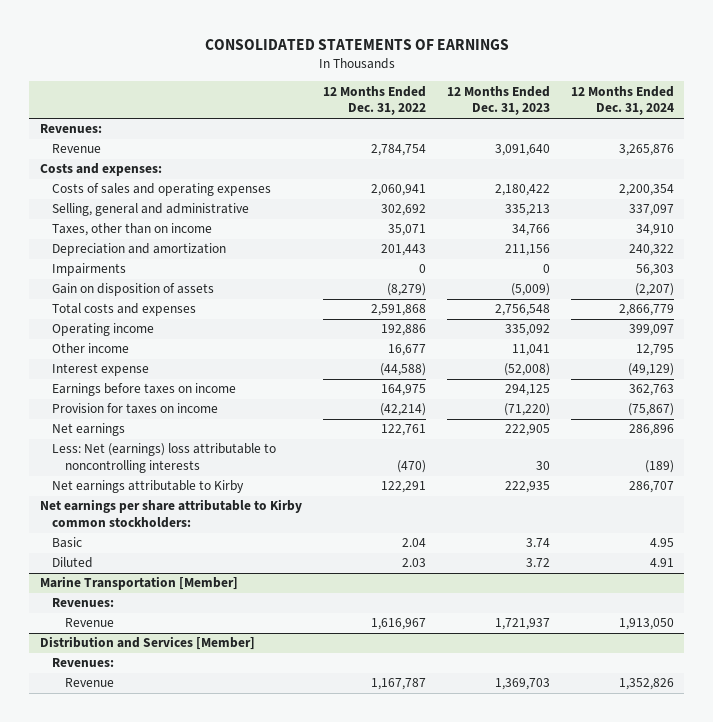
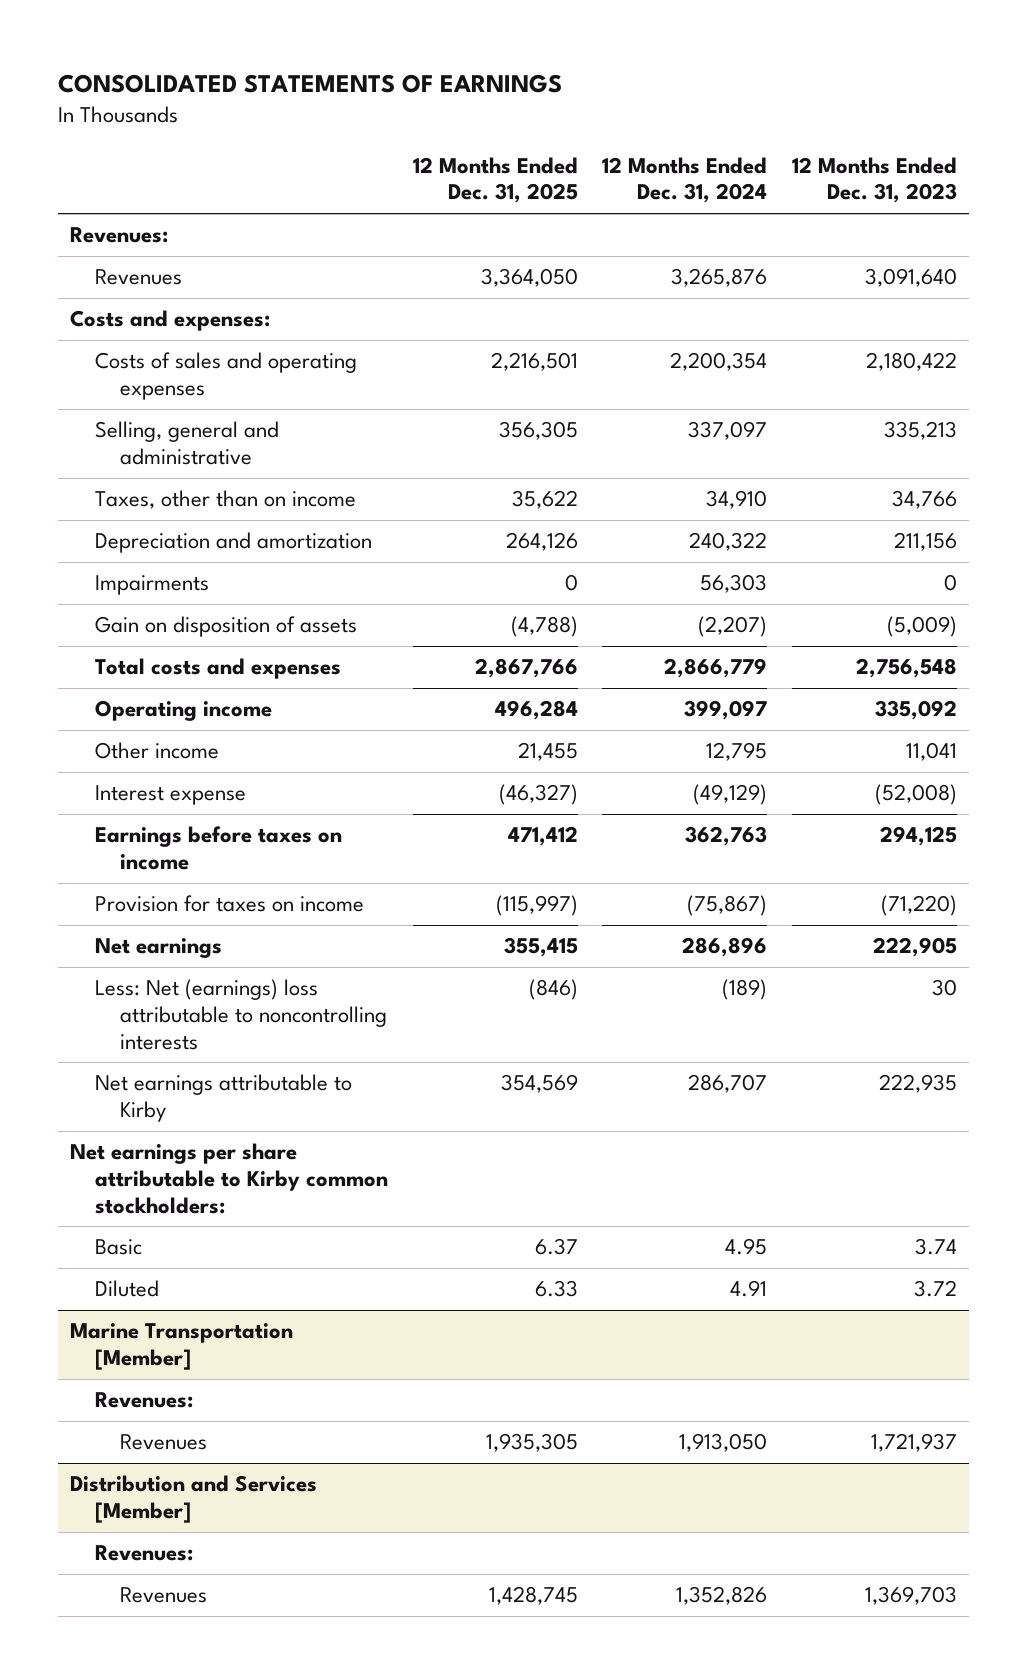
- | 12 Months Ended Dec. 31, 2022 | 12 Months Ended Dec. 31, 2023 | 12 Months Ended Dec. 31, 2024
+ | 12 Months Ended Dec. 31, 2025 | 12 Months Ended Dec. 31, 2024 | 12 Months Ended Dec. 31, 2023
- Revenue | 2,784,754 | 3,091,640 | 3,265,876
+ Revenues | 3,364,050 | 3,265,876 | 3,091,640
@ Marine Transportation [Member]
- Revenue | 1,616,967 | 1,721,937 | 1,913,050
+ Revenues | 1,935,305 | 1,913,050 | 1,721,937
@ Distribution and Services [Member]
- Revenue | 1,167,787 | 1,369,703 | 1,352,826
+ Revenues | 1,428,745 | 1,352,826 | 1,369,703

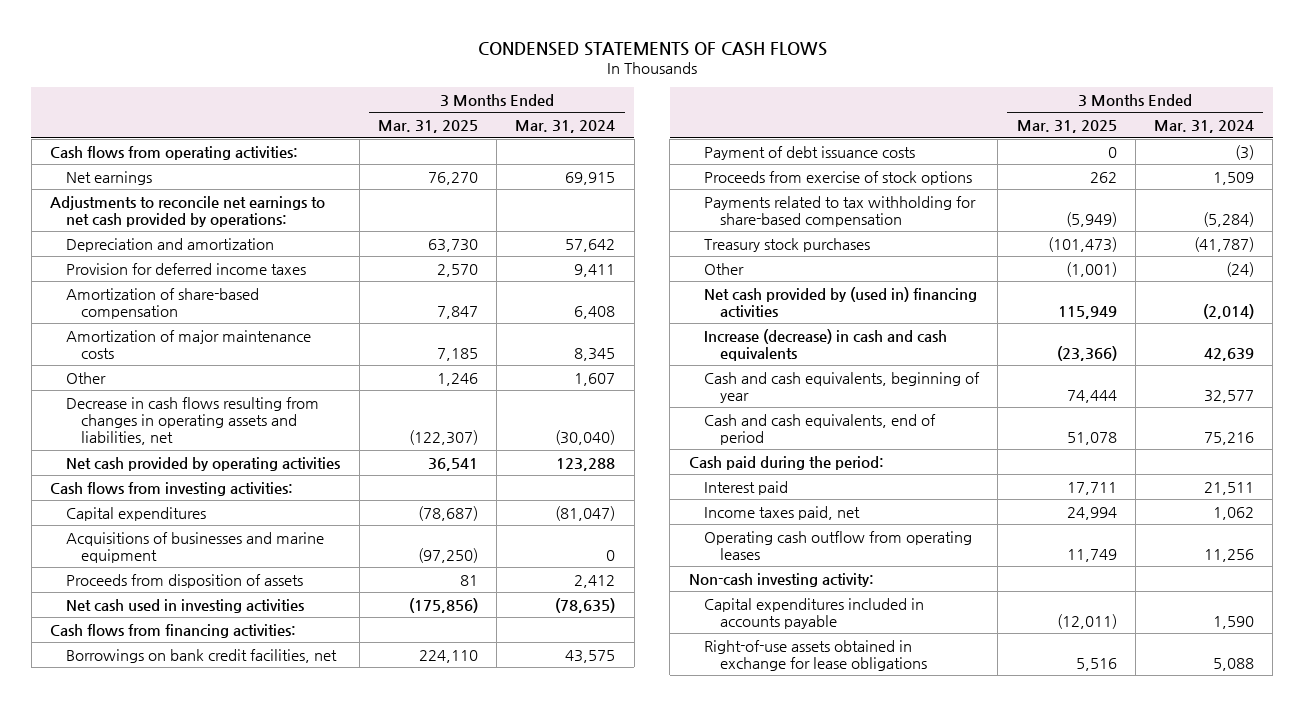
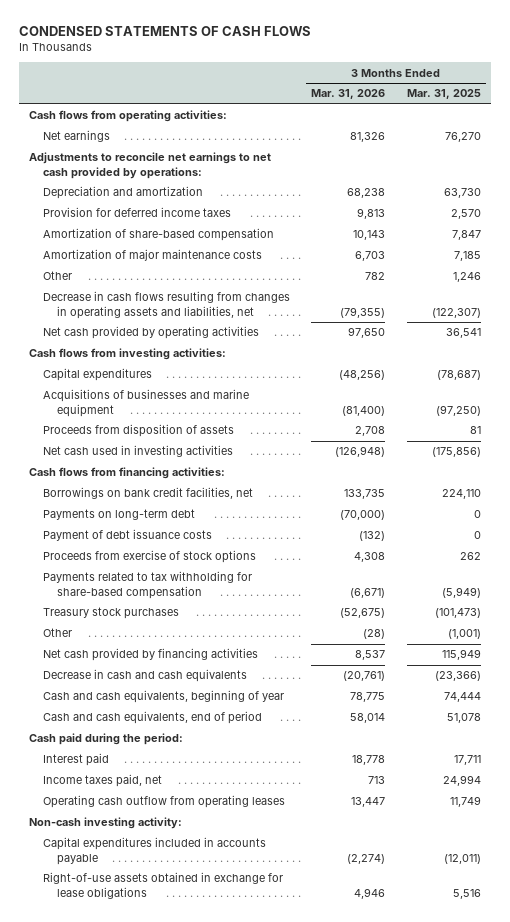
- | 3 Months Ended Mar. 31, 2025 | 3 Months Ended Mar. 31, 2024
+ | 3 Months Ended Mar. 31, 2026 | 3 Months Ended Mar. 31, 2025
+ Payments on long-term debt | (70,000) | 0
- Net cash provided by (used in) financing activities | 115,949 | (2,014)
- Increase (decrease) in cash and cash equivalents | (23,366) | 42,639
+ Net cash provided by financing activities | 8,537 | 115,949
+ Decrease in cash and cash equivalents | (20,761) | (23,366)

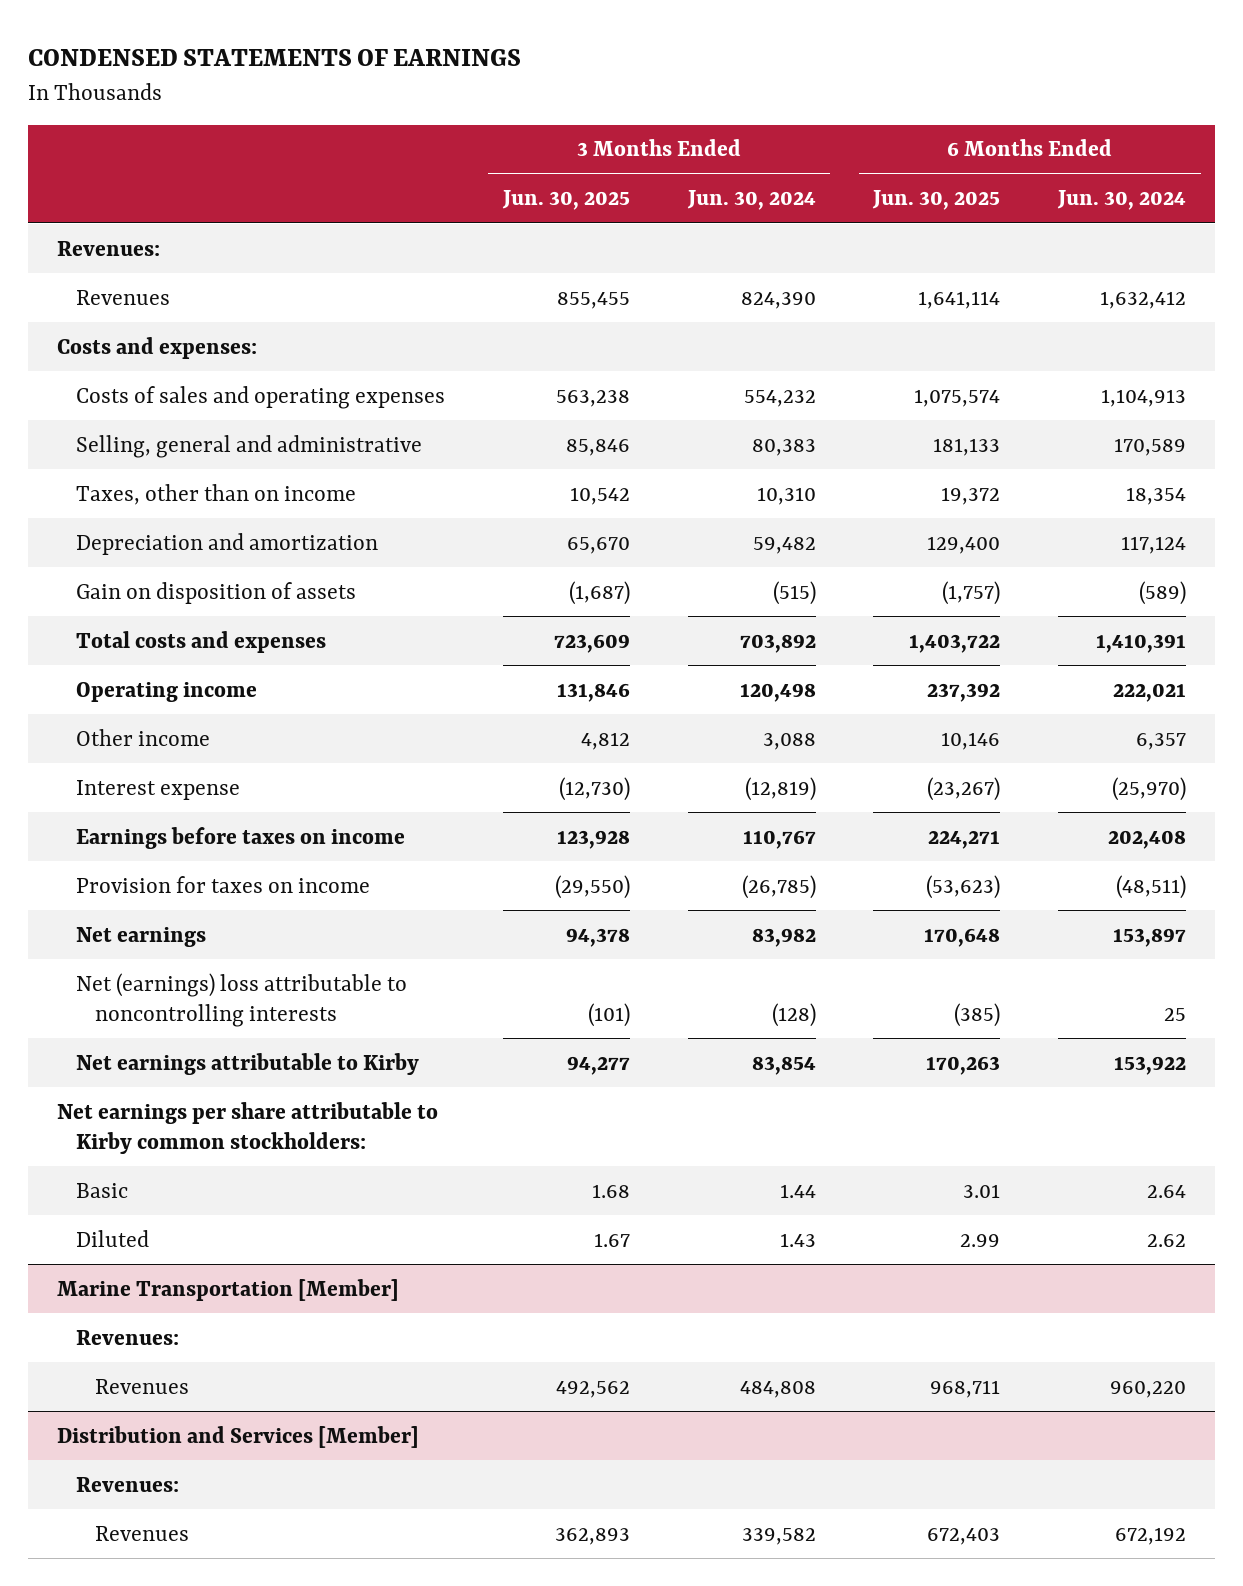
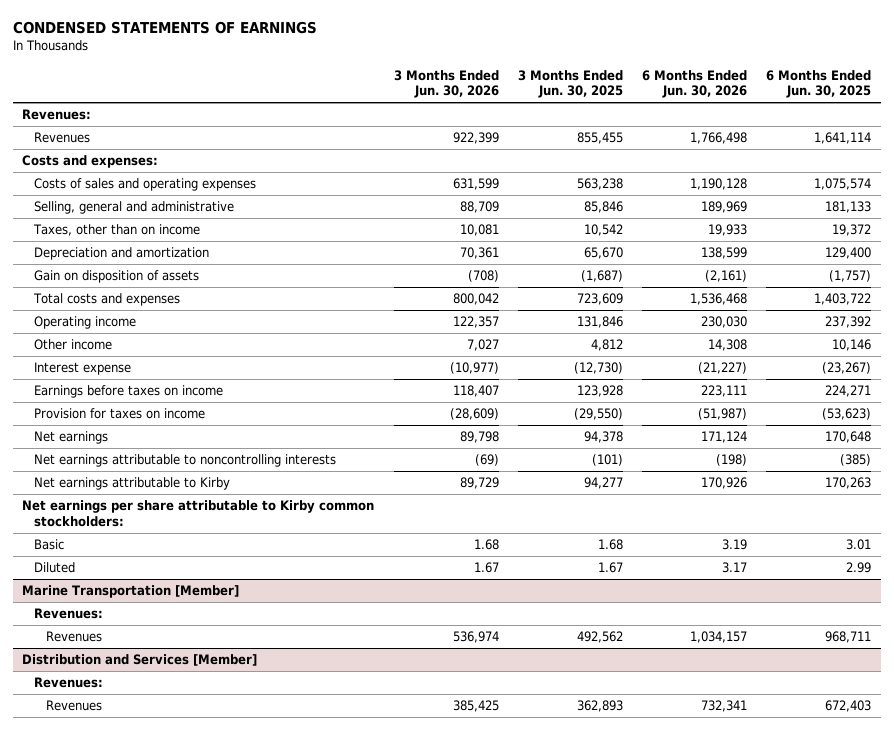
- | 3 Months Ended Jun. 30, 2025 | 3 Months Ended Jun. 30, 2024 | 6 Months Ended Jun. 30, 2025 | 6 Months Ended Jun. 30, 2024
+ | 3 Months Ended Jun. 30, 2026 | 3 Months Ended Jun. 30, 2025 | 6 Months Ended Jun. 30, 2026 | 6 Months Ended Jun. 30, 2025
- Net (earnings) loss attributable to noncontrolling interests | (101) | (128) | (385) | 25
+ Net earnings attributable to noncontrolling interests | (69) | (101) | (198) | (385)

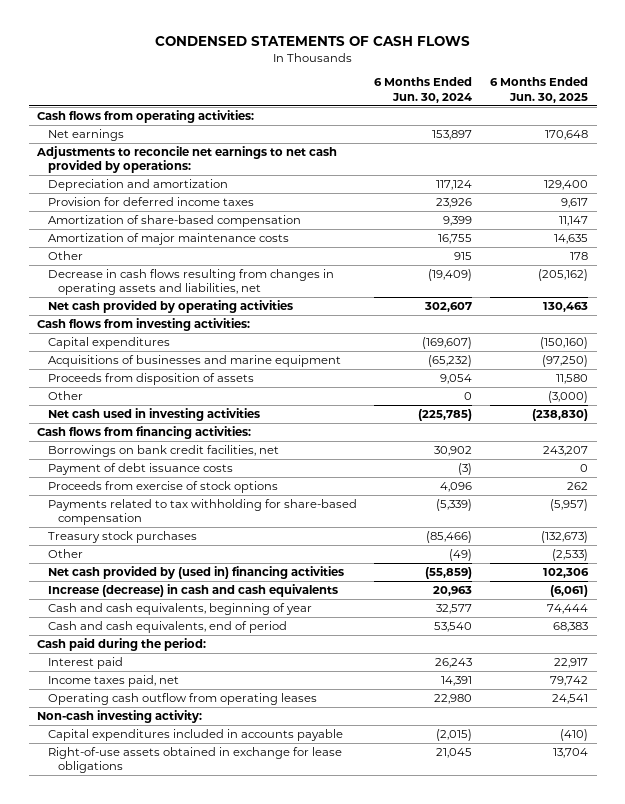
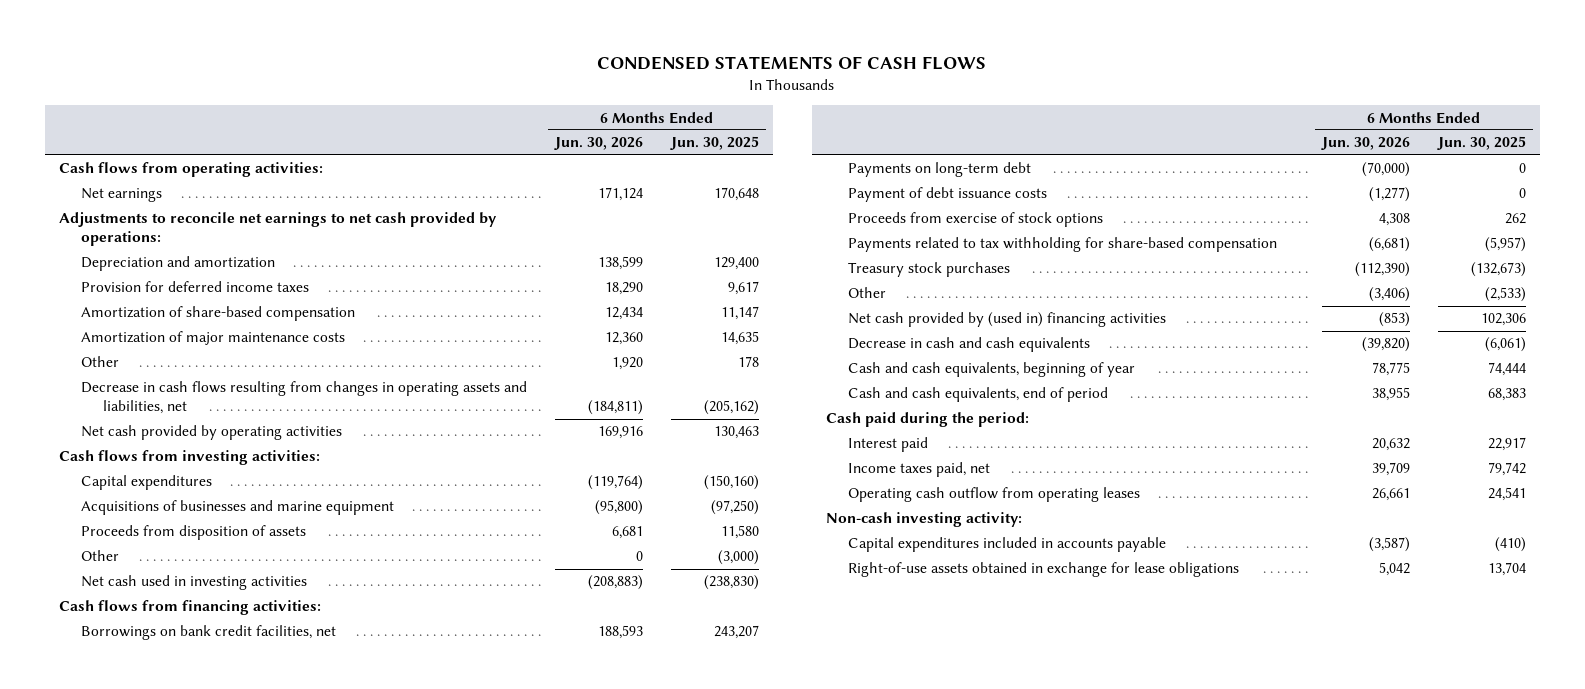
- | 6 Months Ended Jun. 30, 2024 | 6 Months Ended Jun. 30, 2025
+ | 6 Months Ended Jun. 30, 2026 | 6 Months Ended Jun. 30, 2025
+ Payments on long-term debt | (70,000) | 0
- Increase (decrease) in cash and cash equivalents | 20,963 | (6,061)
+ Decrease in cash and cash equivalents | (39,820) | (6,061)

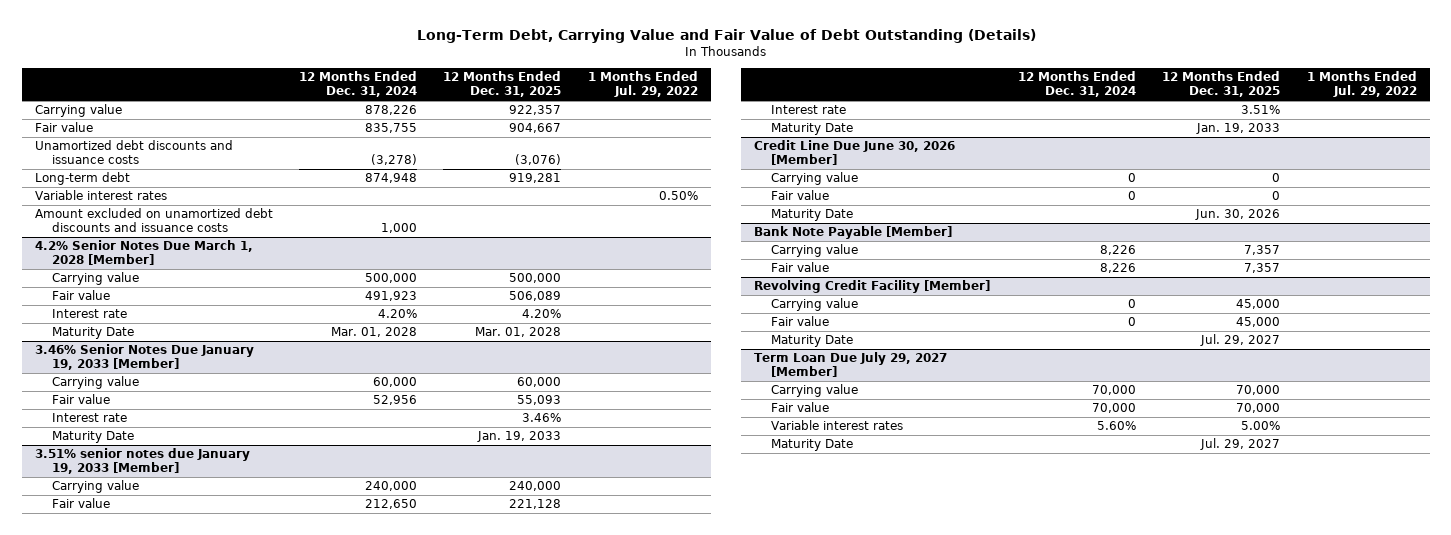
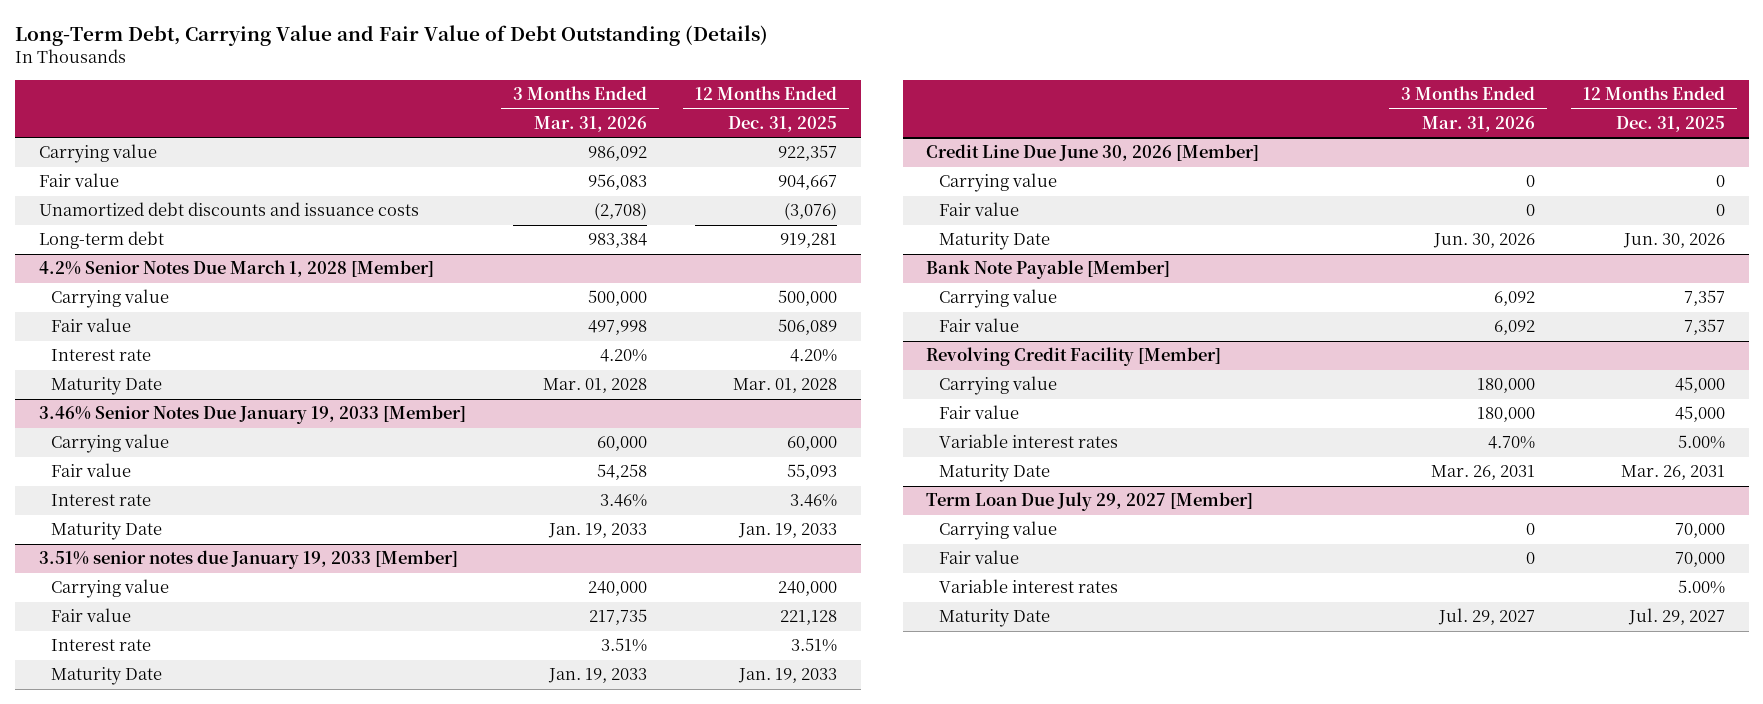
- | 12 Months Ended Dec. 31, 2024 | 12 Months Ended Dec. 31, 2025 | 1 Months Ended Jul. 29, 2022
+ | 3 Months Ended Mar. 31, 2026 | 12 Months Ended Dec. 31, 2025
- Variable interest rates | | | 0.50%
- Amount excluded on unamortized debt discounts and issuance costs | 1,000 | |
@ Revolving Credit Facility [Member]
- Maturity Date | | Jul. 29, 2027 |
+ Variable interest rates | 4.70% | 5.00%
+ Maturity Date | Mar. 26, 2031 | Mar. 26, 2031

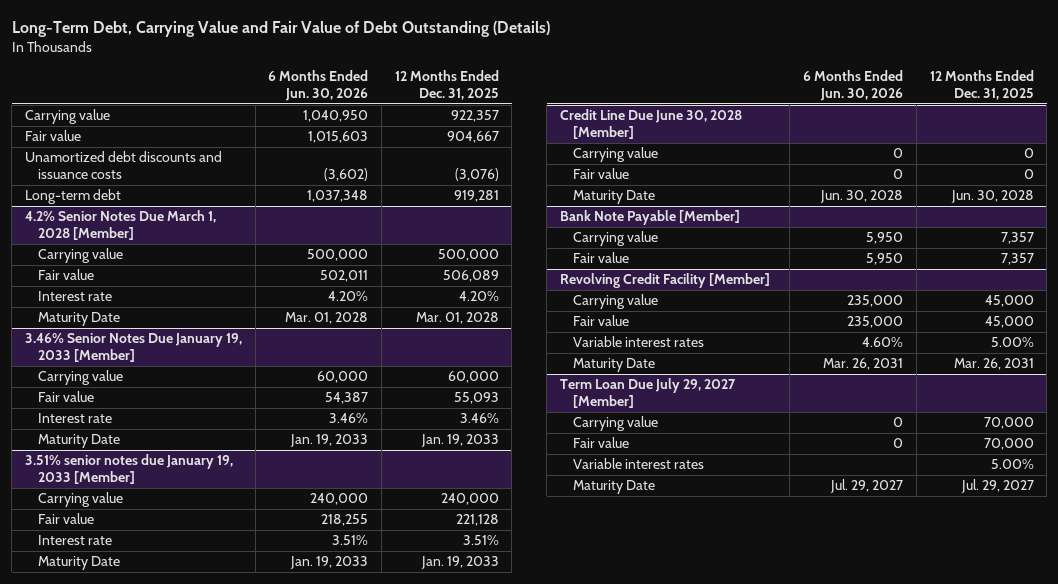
- | 3 Months Ended Mar. 31, 2026 | 12 Months Ended Dec. 31, 2025
+ | 6 Months Ended Jun. 30, 2026 | 12 Months Ended Dec. 31, 2025
- Credit Line Due June 30, 2026 [Member]
+ Credit Line Due June 30, 2028 [Member]
- Maturity Date | Jun. 30, 2026 | Jun. 30, 2026
+ Maturity Date | Jun. 30, 2028 | Jun. 30, 2028

